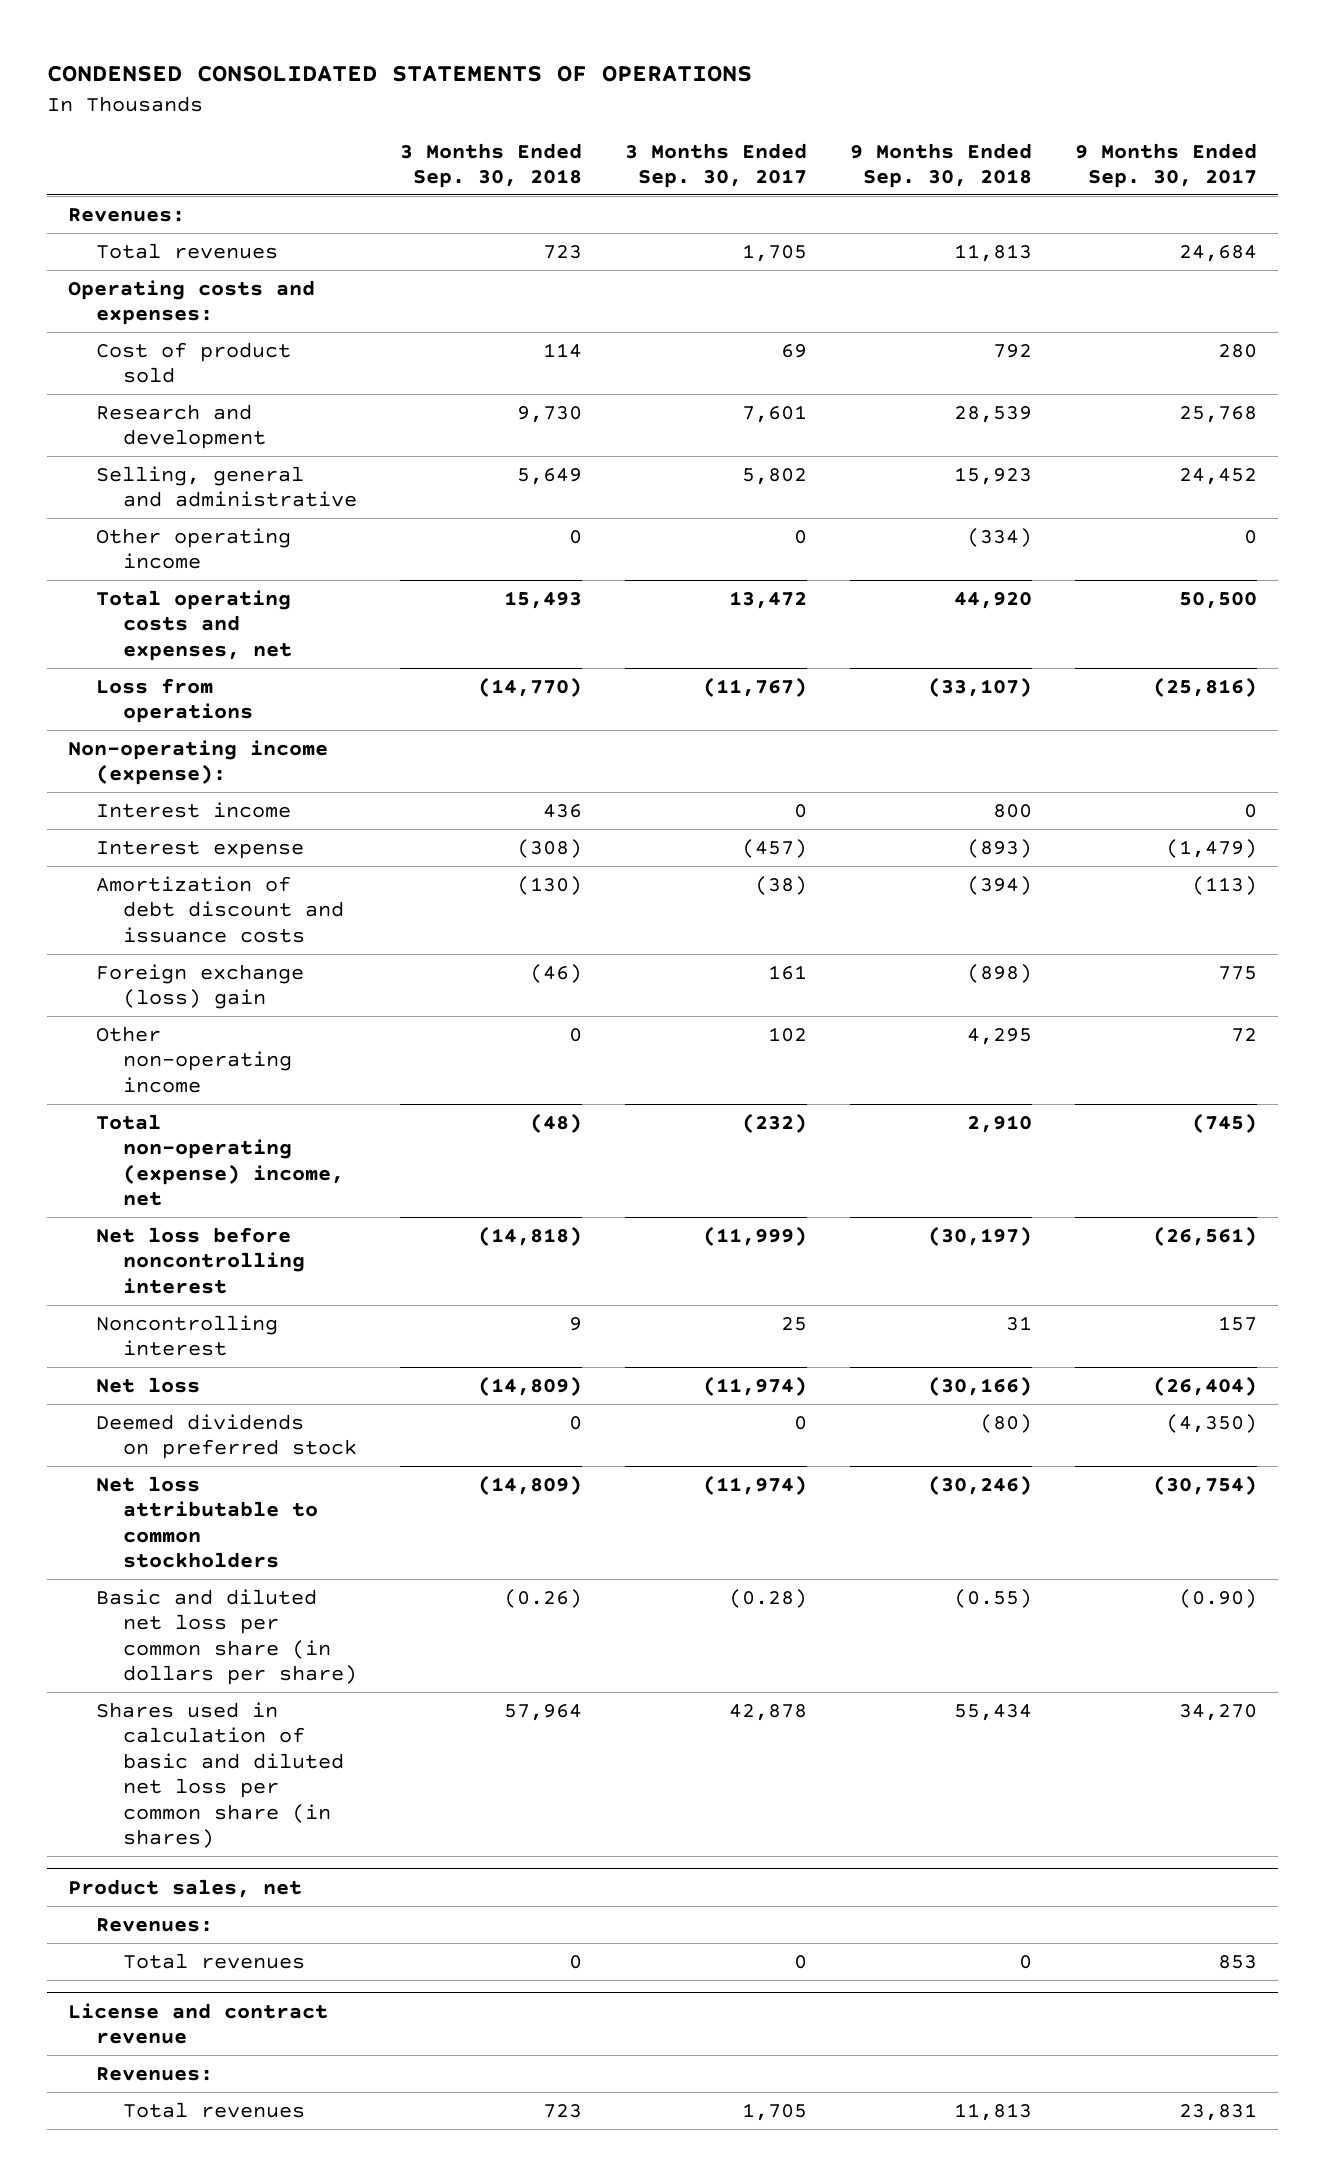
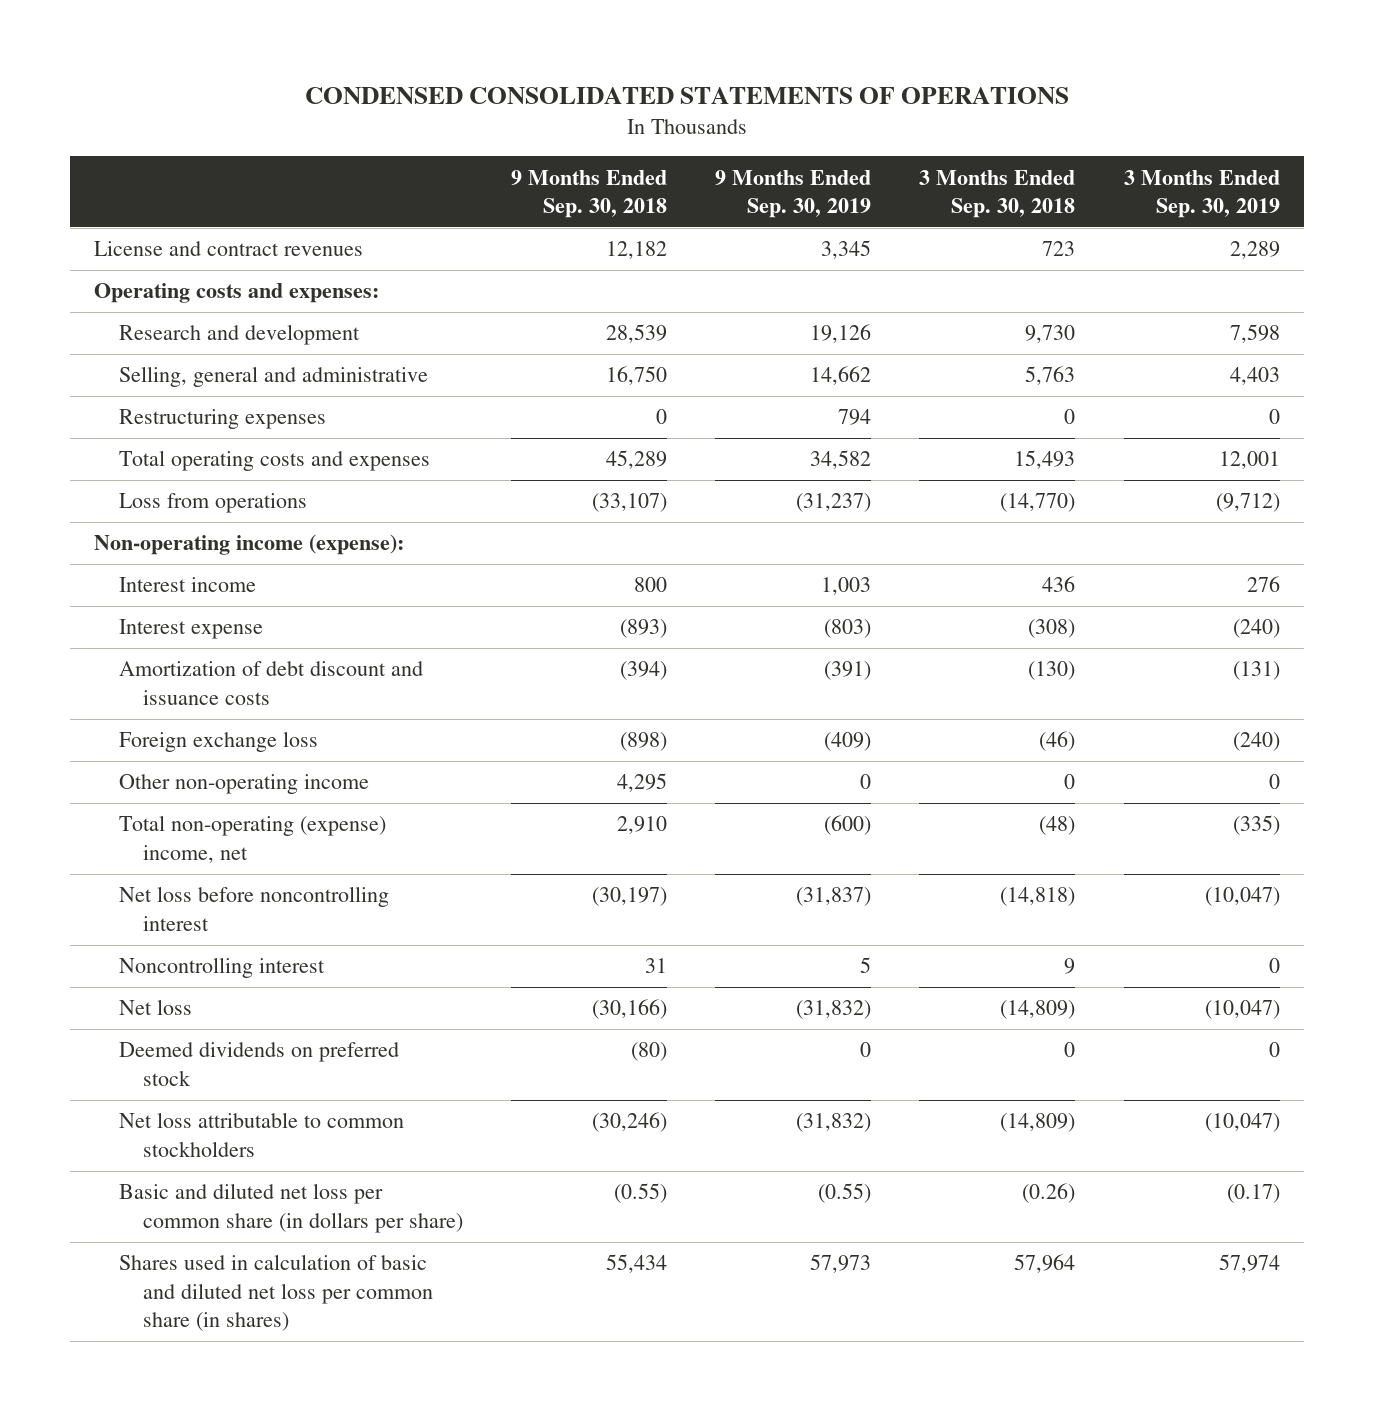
- | 3 Months Ended Sep. 30, 2018 | 3 Months Ended Sep. 30, 2017 | 9 Months Ended Sep. 30, 2018 | 9 Months Ended Sep. 30, 2017
+ | 9 Months Ended Sep. 30, 2018 | 9 Months Ended Sep. 30, 2019 | 3 Months Ended Sep. 30, 2018 | 3 Months Ended Sep. 30, 2019
- Revenues:
- Total revenues | 723 | 1,705 | 11,813 | 24,684
+ License and contract revenues | 12,182 | 3,345 | 723 | 2,289
- Cost of product sold | 114 | 69 | 792 | 280
- Selling, general and administrative | 5,649 | 5,802 | 15,923 | 24,452
- Other operating income | 0 | 0 | (334) | 0
- Total operating costs and expenses, net | 15,493 | 13,472 | 44,920 | 50,500
+ Selling, general and administrative | 16,750 | 14,662 | 5,763 | 4,403
+ Restructuring expenses | 0 | 794 | 0 | 0
+ Total operating costs and expenses | 45,289 | 34,582 | 15,493 | 12,001
- Foreign exchange (loss) gain | (46) | 161 | (898) | 775
+ Foreign exchange loss | (898) | (409) | (46) | (240)
- Product sales, net
- Revenues:
- Total revenues | 0 | 0 | 0 | 853
- License and contract revenue
- Revenues:
- Total revenues | 723 | 1,705 | 11,813 | 23,831

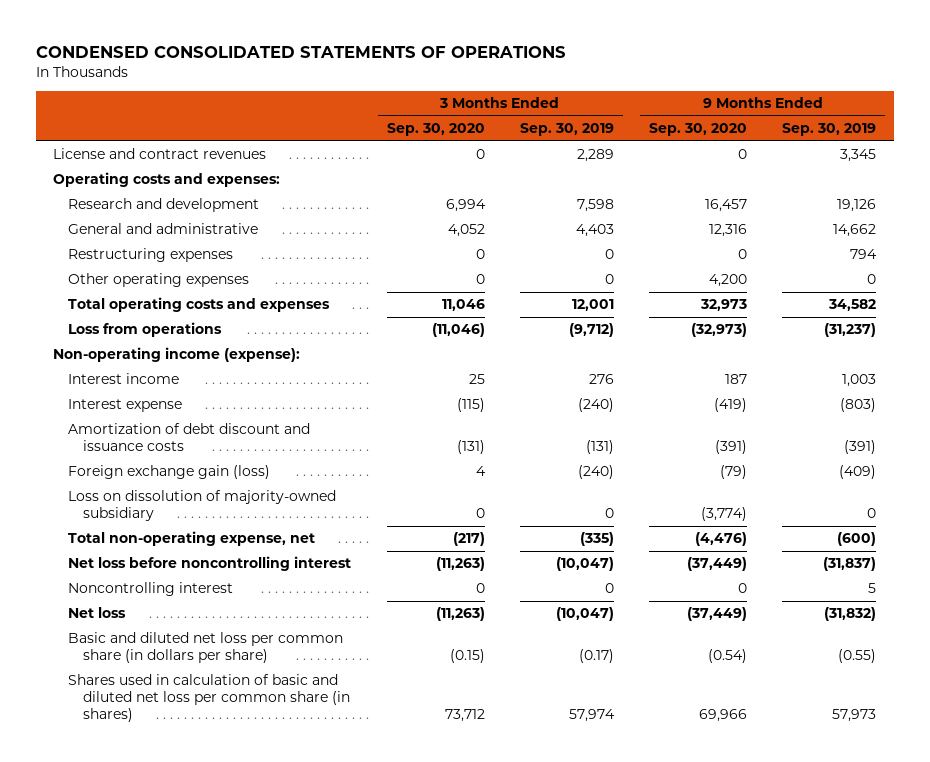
- | 9 Months Ended Sep. 30, 2018 | 9 Months Ended Sep. 30, 2019 | 3 Months Ended Sep. 30, 2018 | 3 Months Ended Sep. 30, 2019
+ | 3 Months Ended Sep. 30, 2020 | 3 Months Ended Sep. 30, 2019 | 9 Months Ended Sep. 30, 2020 | 9 Months Ended Sep. 30, 2019
- Selling, general and administrative | 16,750 | 14,662 | 5,763 | 4,403
+ General and administrative | 4,052 | 4,403 | 12,316 | 14,662
+ Other operating expenses | 0 | 0 | 4,200 | 0
- Foreign exchange loss | (898) | (409) | (46) | (240)
- Other non-operating income | 4,295 | 0 | 0 | 0
- Total non-operating (expense) income, net | 2,910 | (600) | (48) | (335)
+ Foreign exchange gain (loss) | 4 | (240) | (79) | (409)
+ Loss on dissolution of majority-owned subsidiary | 0 | 0 | (3,774) | 0
+ Total non-operating expense, net | (217) | (335) | (4,476) | (600)
- Deemed dividends on preferred stock | (80) | 0 | 0 | 0
- Net loss attributable to common stockholders | (30,246) | (31,832) | (14,809) | (10,047)

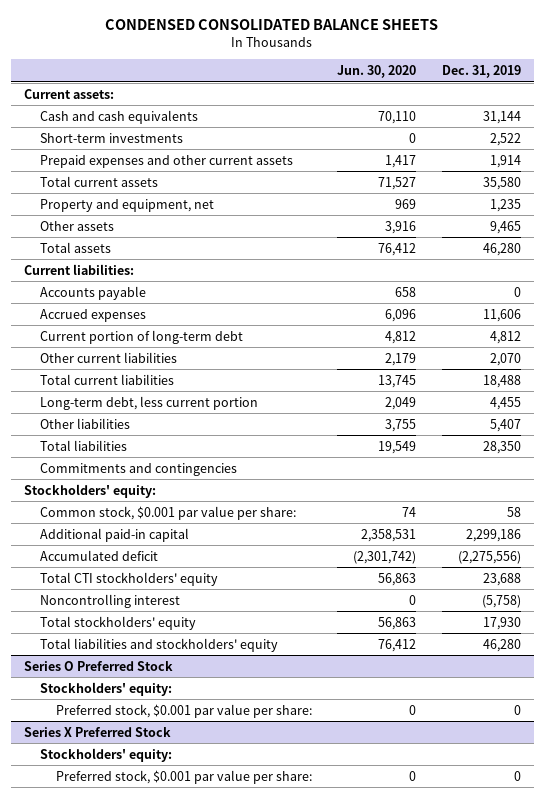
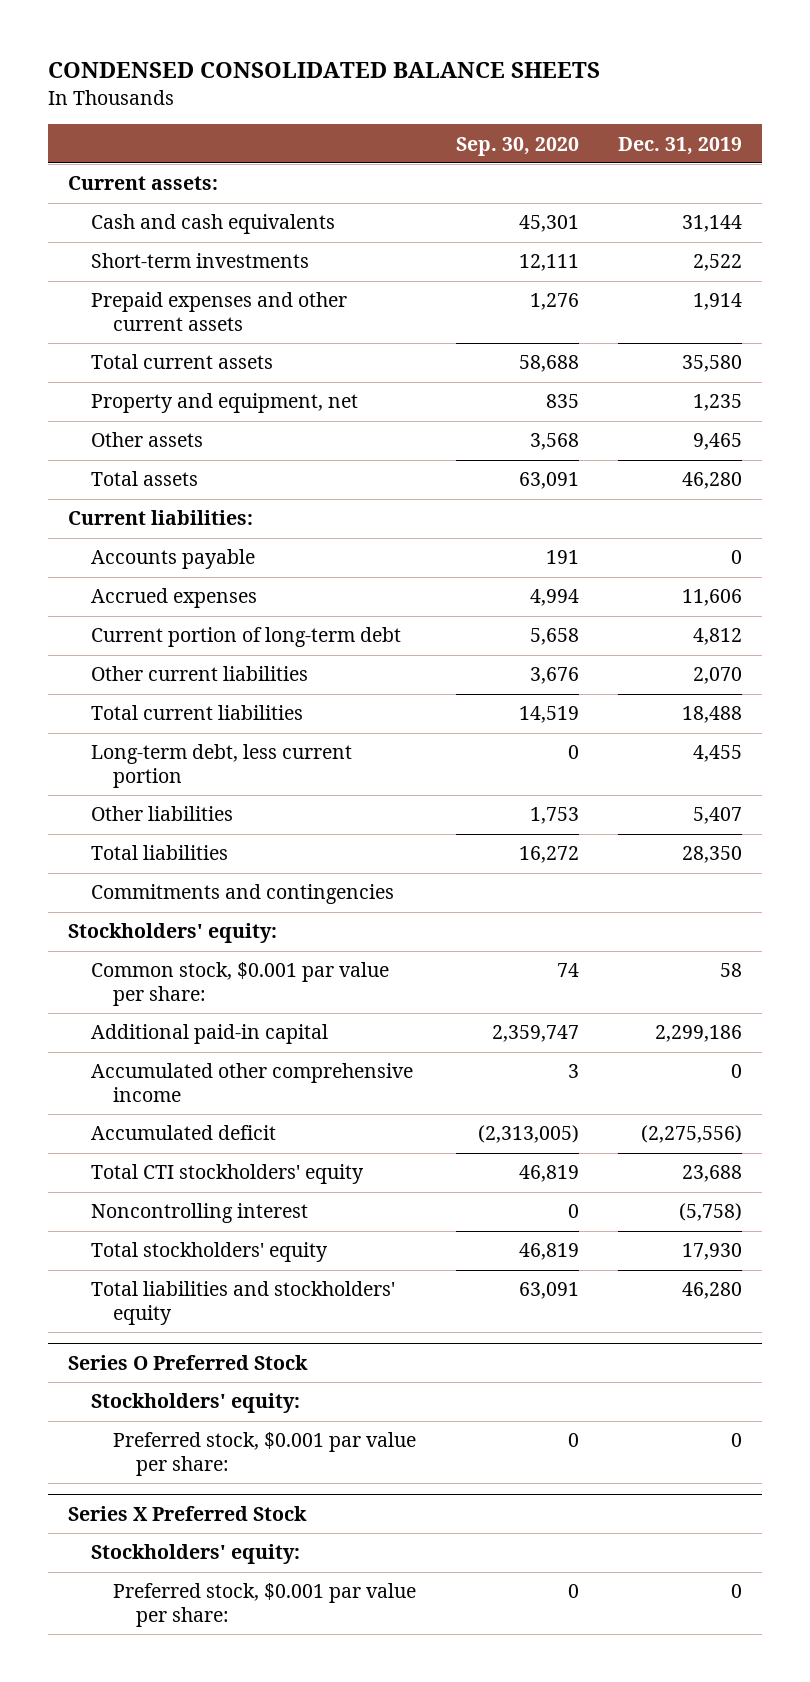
- | Jun. 30, 2020 | Dec. 31, 2019
+ | Sep. 30, 2020 | Dec. 31, 2019
+ Accumulated other comprehensive income | 3 | 0

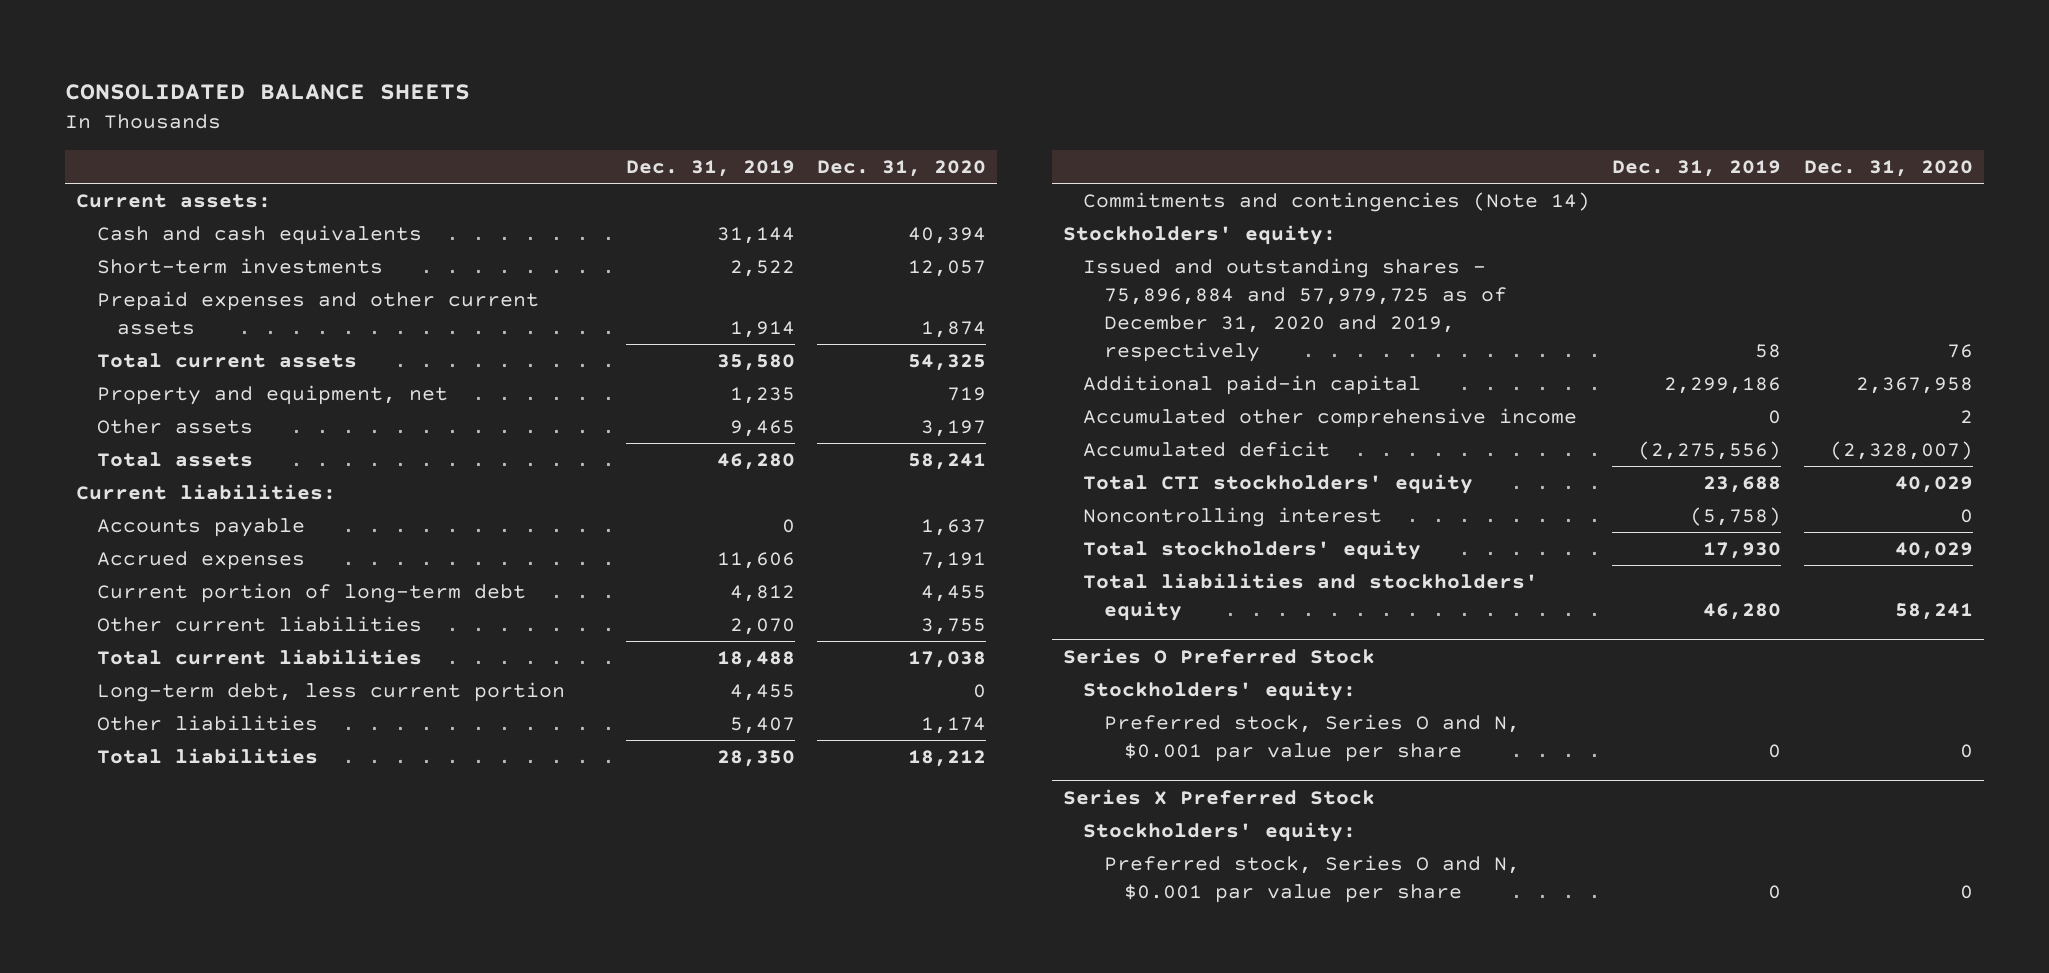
- CONDENSED CONSOLIDATED BALANCE SHEETS
+ CONSOLIDATED BALANCE SHEETS
- | Sep. 30, 2020 | Dec. 31, 2019
+ | Dec. 31, 2019 | Dec. 31, 2020
- Commitments and contingencies
+ Commitments and contingencies (Note 14)
- Common stock, $0.001 par value per share: | 74 | 58
+ Issued and outstanding shares - 75,896,884 and 57,979,725 as of December 31, 2020 and 2019, respectively | 58 | 76
@ Series O Preferred Stock
- Preferred stock, $0.001 par value per share: | 0 | 0
+ Preferred stock, Series O and N, $0.001 par value per share | 0 | 0
@ Series X Preferred Stock
- Preferred stock, $0.001 par value per share: | 0 | 0
+ Preferred stock, Series O and N, $0.001 par value per share | 0 | 0

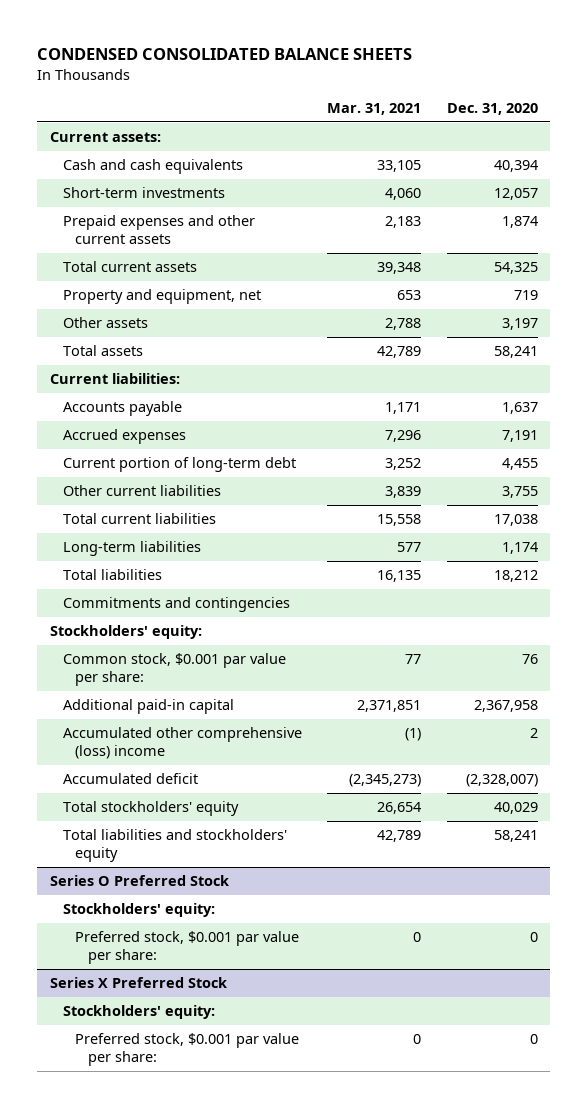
- CONSOLIDATED BALANCE SHEETS
+ CONDENSED CONSOLIDATED BALANCE SHEETS
- | Dec. 31, 2019 | Dec. 31, 2020
+ | Mar. 31, 2021 | Dec. 31, 2020
- Long-term debt, less current portion | 4,455 | 0
- Other liabilities | 5,407 | 1,174
+ Long-term liabilities | 577 | 1,174
- Commitments and contingencies (Note 14)
+ Commitments and contingencies
- Issued and outstanding shares - 75,896,884 and 57,979,725 as of December 31, 2020 and 2019, respectively | 58 | 76
+ Common stock, $0.001 par value per share: | 77 | 76
- Accumulated other comprehensive income | 0 | 2
+ Accumulated other comprehensive (loss) income | (1) | 2
- Total CTI stockholders' equity | 23,688 | 40,029
- Noncontrolling interest | (5,758) | 0
@ Series O Preferred Stock
- Preferred stock, Series O and N, $0.001 par value per share | 0 | 0
+ Preferred stock, $0.001 par value per share: | 0 | 0
@ Series X Preferred Stock
- Preferred stock, Series O and N, $0.001 par value per share | 0 | 0
+ Preferred stock, $0.001 par value per share: | 0 | 0

